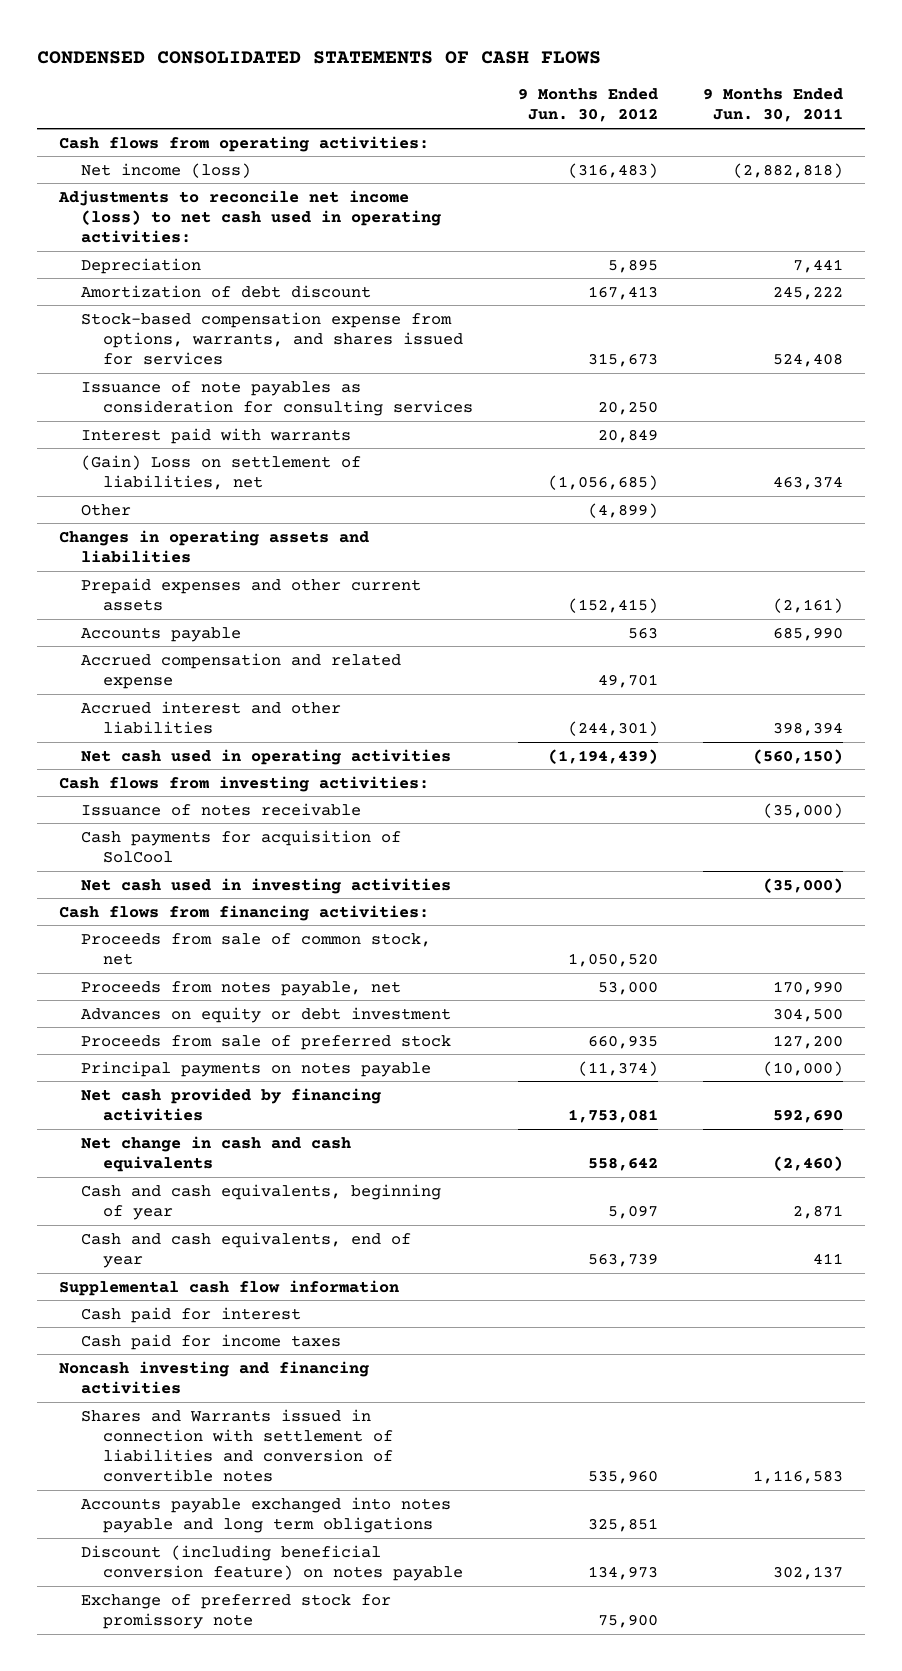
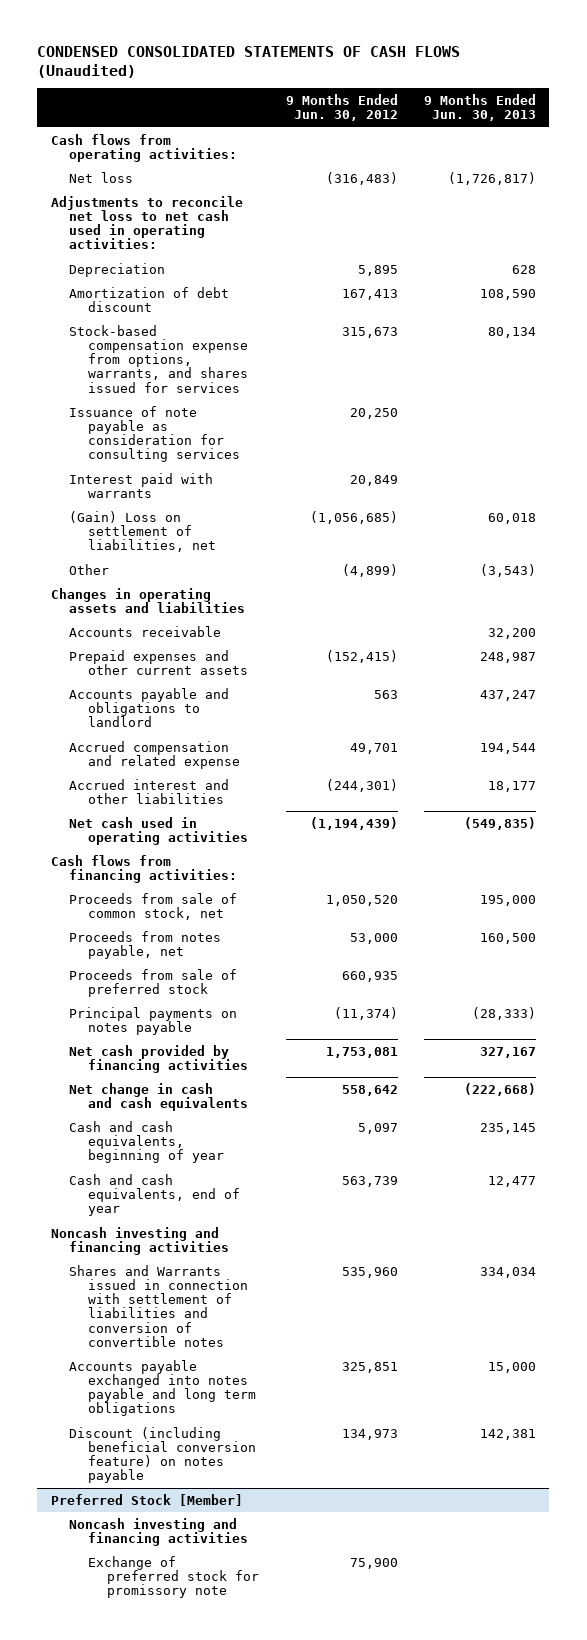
- CONDENSED CONSOLIDATED STATEMENTS OF CASH FLOWS
+ CONDENSED CONSOLIDATED STATEMENTS OF CASH FLOWS (Unaudited)
- | 9 Months Ended Jun. 30, 2012 | 9 Months Ended Jun. 30, 2011
+ | 9 Months Ended Jun. 30, 2012 | 9 Months Ended Jun. 30, 2013
- Net income (loss) | (316,483) | (2,882,818)
- Adjustments to reconcile net income (loss) to net cash used in operating activities:
+ Net loss | (316,483) | (1,726,817)
+ Adjustments to reconcile net loss to net cash used in operating activities:
- Issuance of note payables as consideration for consulting services | 20,250 |
+ Issuance of note payable as consideration for consulting services | 20,250 |
+ Accounts receivable | | 32,200
- Accounts payable | 563 | 685,990
+ Accounts payable and obligations to landlord | 563 | 437,247
- Cash flows from investing activities:
- Issuance of notes receivable | | (35,000)
- Cash payments for acquisition of SolCool
- Net cash used in investing activities | | (35,000)
- Advances on equity or debt investment | | 304,500
- Supplemental cash flow information
- Cash paid for interest
- Cash paid for income taxes
+ Preferred Stock [Member]
+ Noncash investing and financing activities

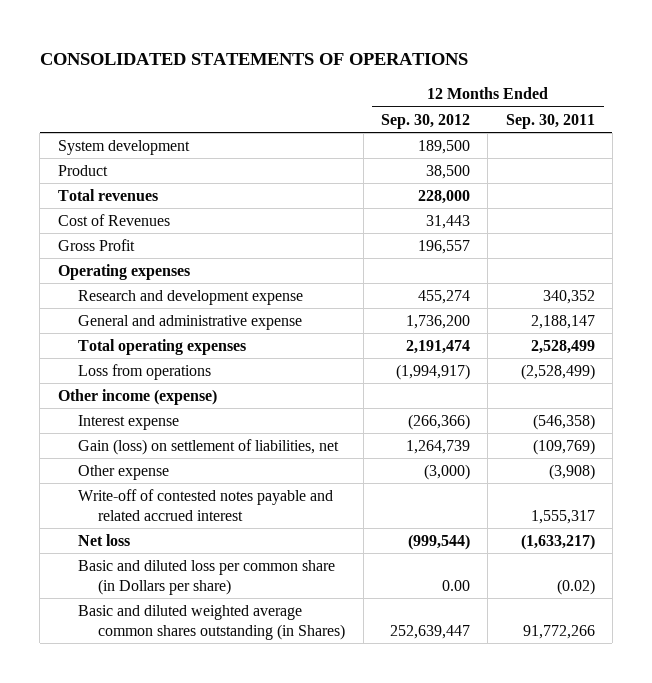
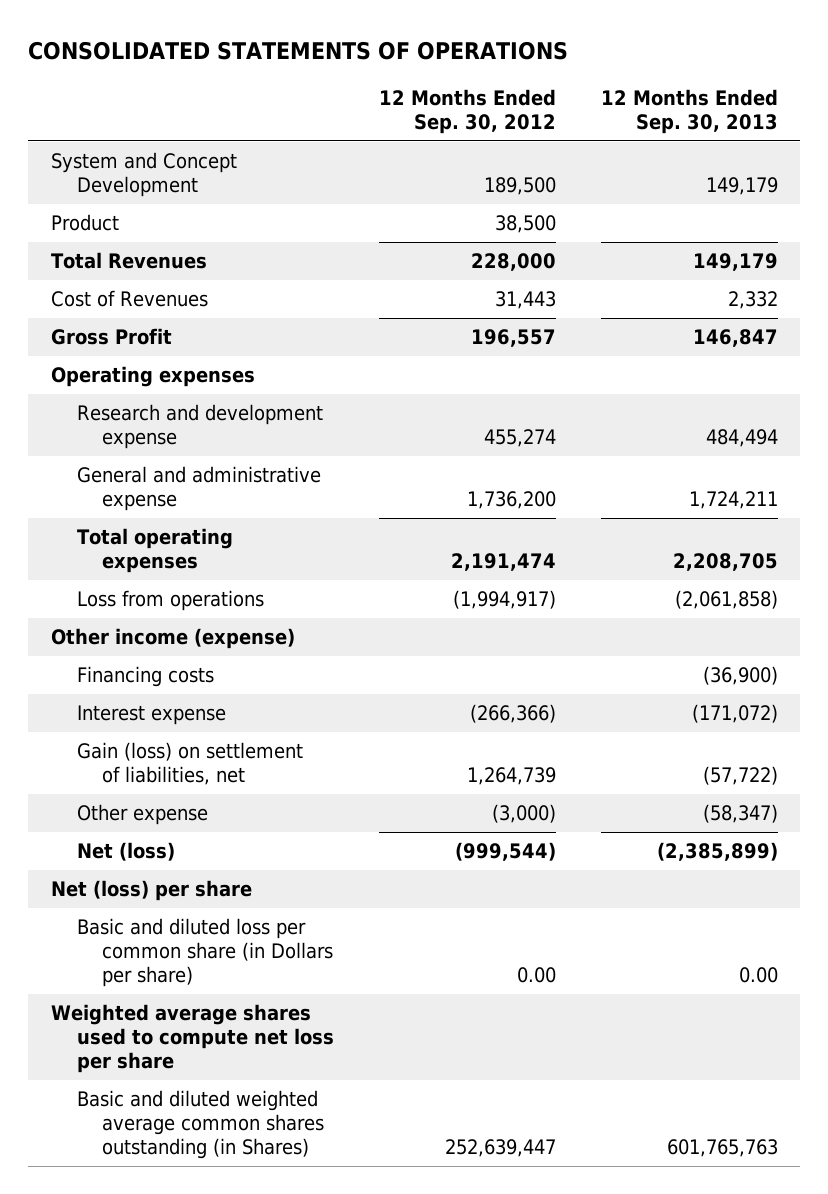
- | 12 Months Ended Sep. 30, 2012 | 12 Months Ended Sep. 30, 2011
+ | 12 Months Ended Sep. 30, 2012 | 12 Months Ended Sep. 30, 2013
- System development | 189,500 |
+ System and Concept Development | 189,500 | 149,179
- Total revenues | 228,000 |
+ Total Revenues | 228,000 | 149,179
+ Financing costs | | (36,900)
- Write-off of contested notes payable and related accrued interest | | 1,555,317
- Net loss | (999,544) | (1,633,217)
+ Net (loss) | (999,544) | (2,385,899)
+ Net (loss) per share
+ Weighted average shares used to compute net loss per share

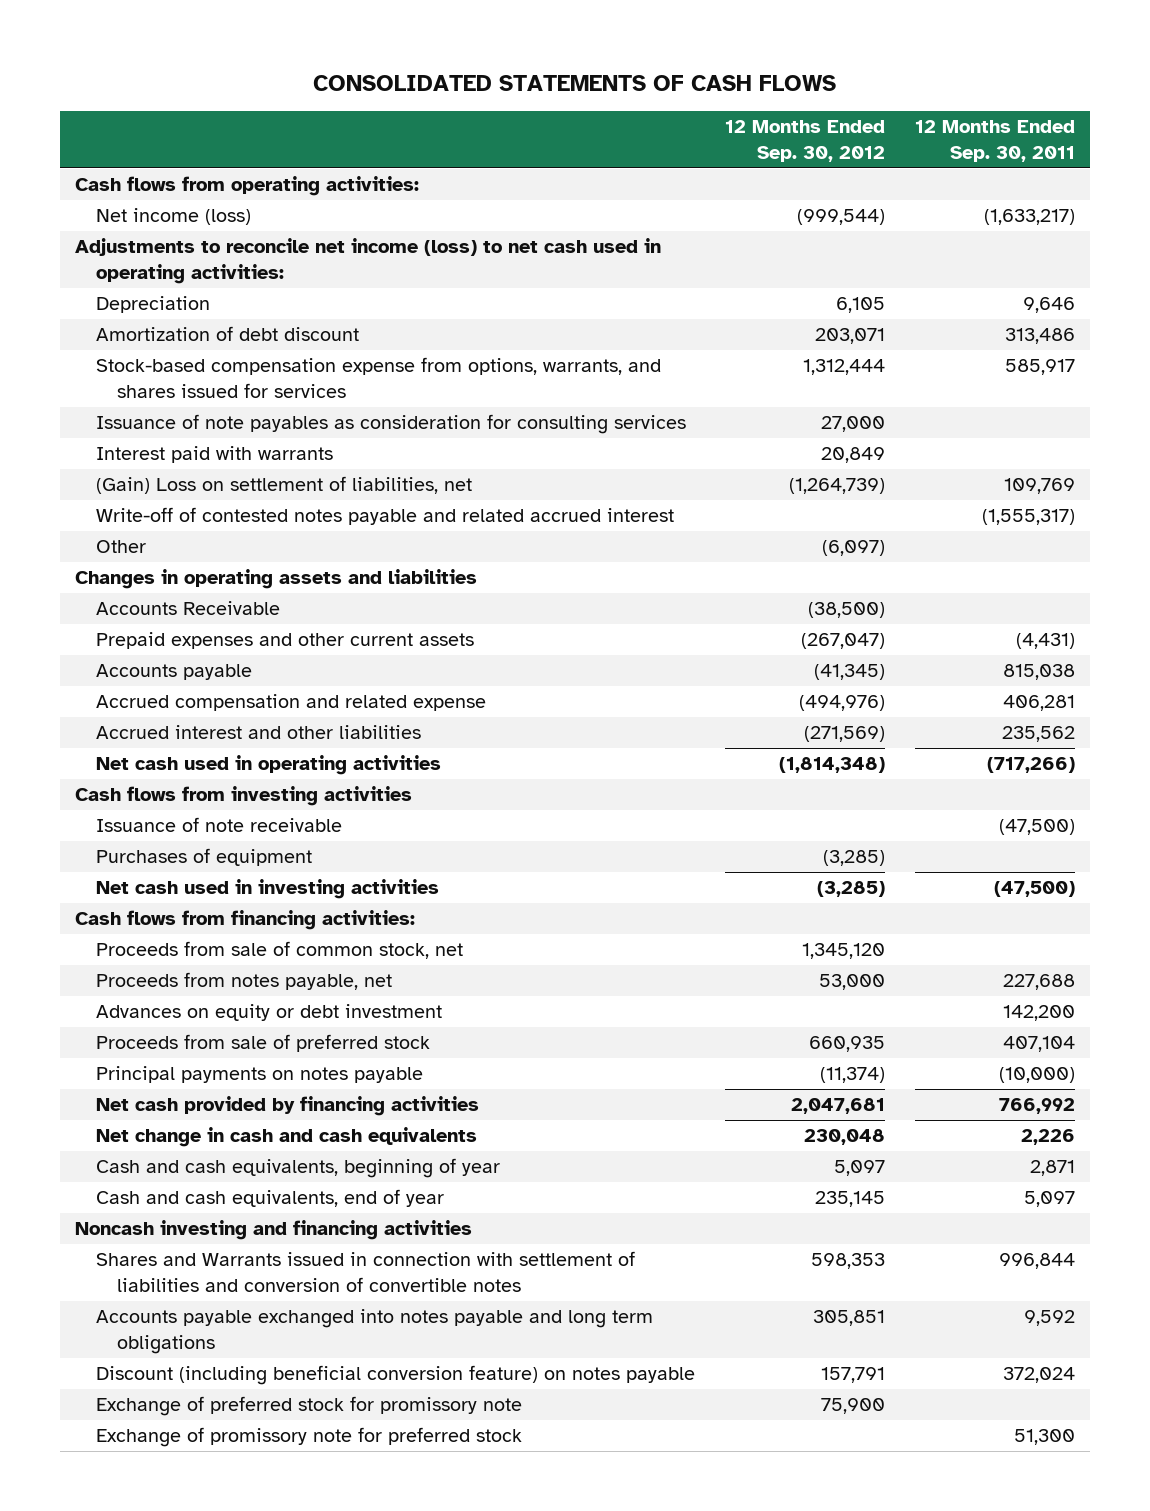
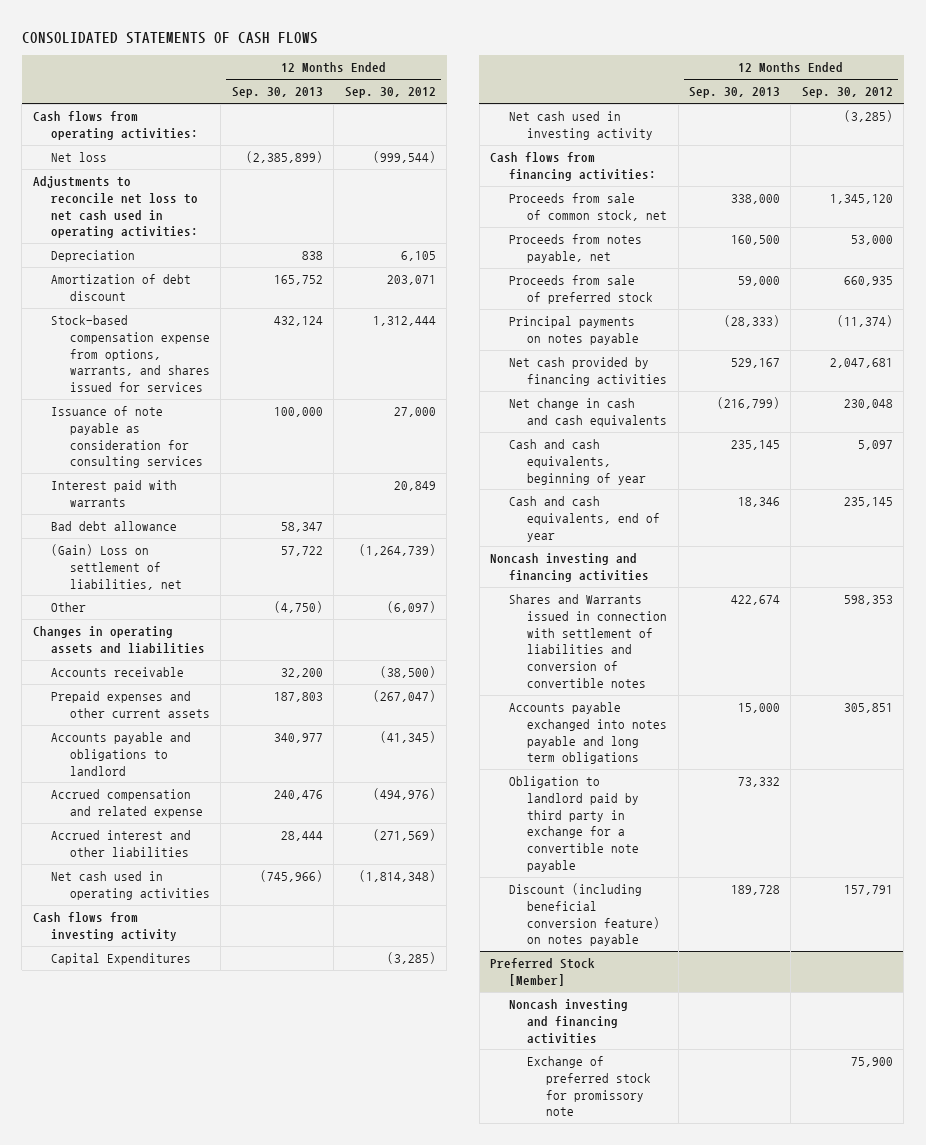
- | 12 Months Ended Sep. 30, 2012 | 12 Months Ended Sep. 30, 2011
+ | 12 Months Ended Sep. 30, 2013 | 12 Months Ended Sep. 30, 2012
- Net income (loss) | (999,544) | (1,633,217)
- Adjustments to reconcile net income (loss) to net cash used in operating activities:
+ Net loss | (2,385,899) | (999,544)
+ Adjustments to reconcile net loss to net cash used in operating activities:
- Issuance of note payables as consideration for consulting services | 27,000 |
+ Issuance of note payable as consideration for consulting services | 100,000 | 27,000
+ Bad debt allowance | 58,347 |
- Write-off of contested notes payable and related accrued interest | | (1,555,317)
- Accounts Receivable | (38,500) |
+ Accounts receivable | 32,200 | (38,500)
- Accounts payable | (41,345) | 815,038
+ Accounts payable and obligations to landlord | 340,977 | (41,345)
- Cash flows from investing activities
- Issuance of note receivable | | (47,500)
- Purchases of equipment | (3,285) |
- Net cash used in investing activities | (3,285) | (47,500)
+ Cash flows from investing activity
+ Capital Expenditures | | (3,285)
+ Net cash used in investing activity | | (3,285)
- Advances on equity or debt investment | | 142,200
+ Obligation to landlord paid by third party in exchange for a convertible note payable | 73,332 |
+ Preferred Stock [Member]
+ Noncash investing and financing activities
- Exchange of promissory note for preferred stock | | 51,300

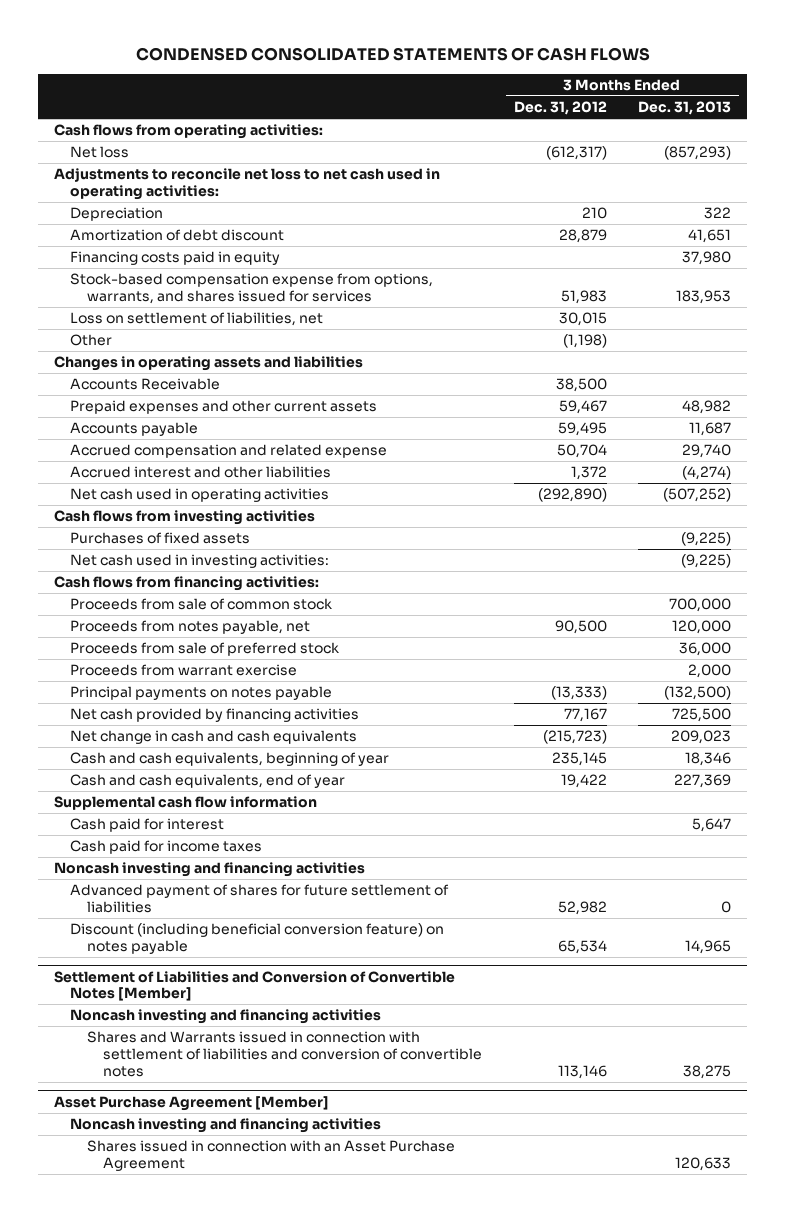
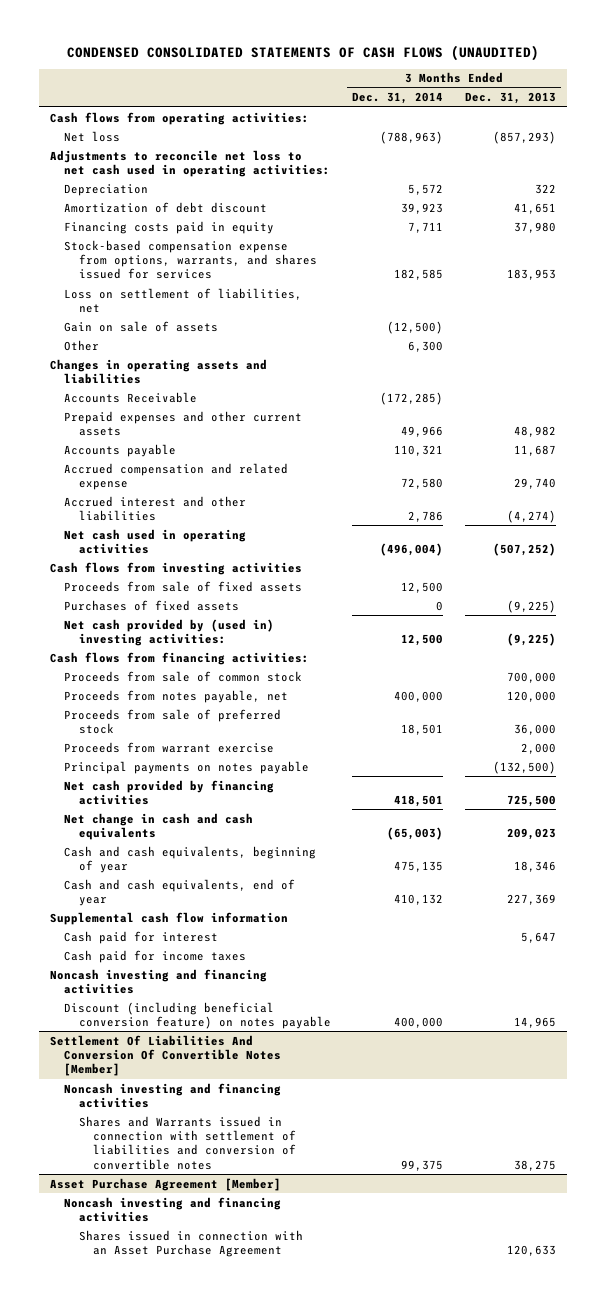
- CONDENSED CONSOLIDATED STATEMENTS OF CASH FLOWS
+ CONDENSED CONSOLIDATED STATEMENTS OF CASH FLOWS (UNAUDITED)
- | 3 Months Ended Dec. 31, 2012 | 3 Months Ended Dec. 31, 2013
+ | 3 Months Ended Dec. 31, 2014 | 3 Months Ended Dec. 31, 2013
+ Gain on sale of assets | (12,500) |
+ Proceeds from sale of fixed assets | 12,500 |
- Net cash used in investing activities: | | (9,225)
+ Net cash provided by (used in) investing activities: | 12,500 | (9,225)
- Advanced payment of shares for future settlement of liabilities | 52,982 | 0
- Settlement of Liabilities and Conversion of Convertible Notes [Member]
+ Settlement Of Liabilities And Conversion Of Convertible Notes [Member]

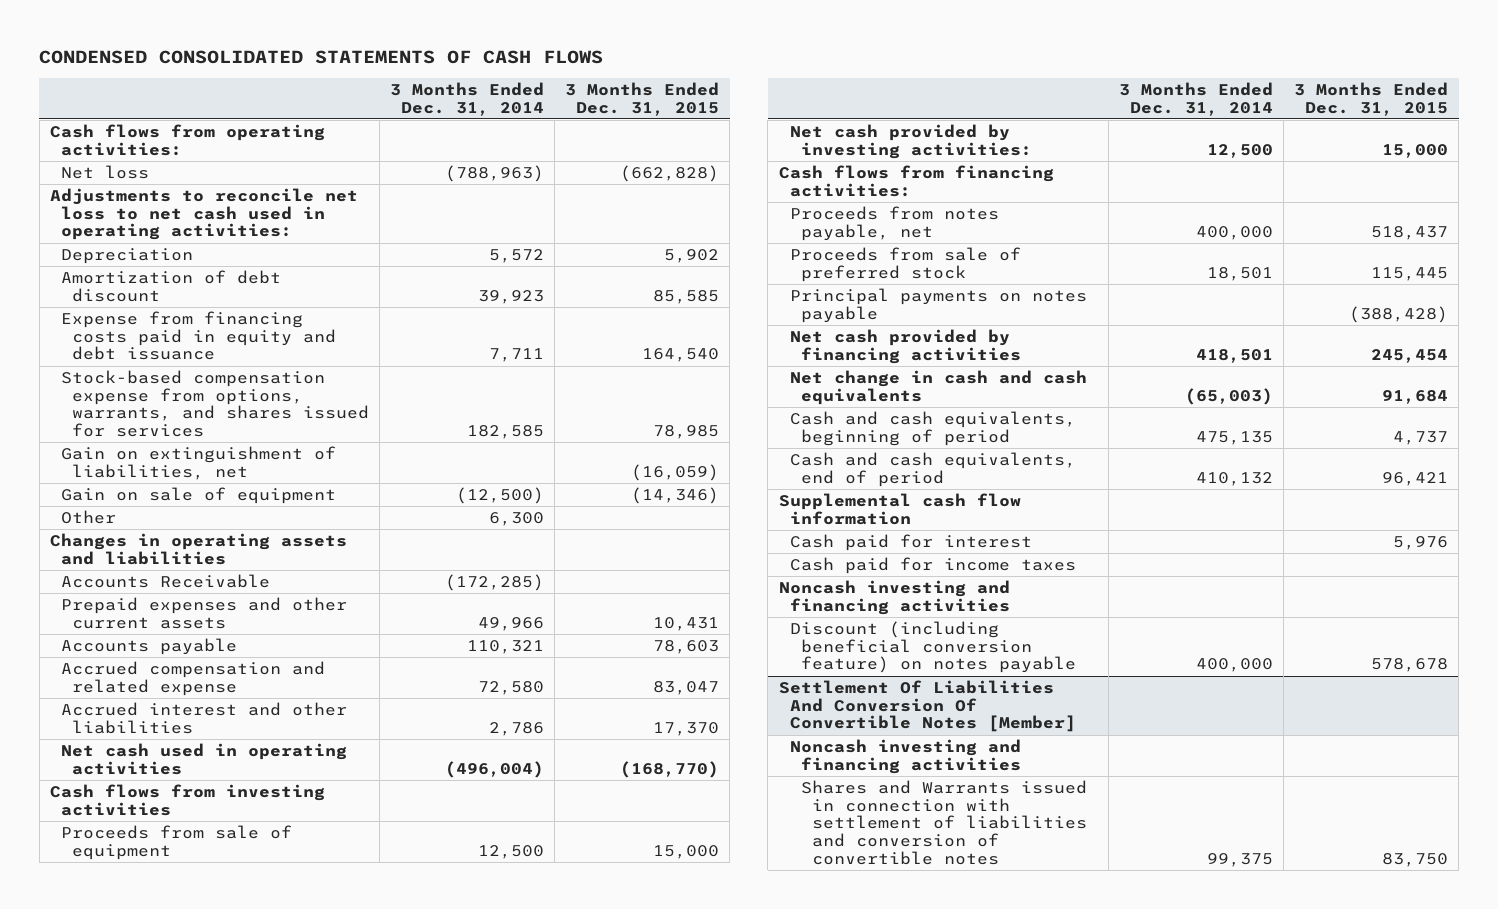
- CONDENSED CONSOLIDATED STATEMENTS OF CASH FLOWS (UNAUDITED)
+ CONDENSED CONSOLIDATED STATEMENTS OF CASH FLOWS
- | 3 Months Ended Dec. 31, 2014 | 3 Months Ended Dec. 31, 2013
+ | 3 Months Ended Dec. 31, 2014 | 3 Months Ended Dec. 31, 2015
- Financing costs paid in equity | 7,711 | 37,980
+ Expense from financing costs paid in equity and debt issuance | 7,711 | 164,540
- Loss on settlement of liabilities, net
- Gain on sale of assets | (12,500) |
+ Gain on extinguishment of liabilities, net | | (16,059)
+ Gain on sale of equipment | (12,500) | (14,346)
- Proceeds from sale of fixed assets | 12,500 |
- Purchases of fixed assets | 0 | (9,225)
- Net cash provided by (used in) investing activities: | 12,500 | (9,225)
+ Proceeds from sale of equipment | 12,500 | 15,000
+ Net cash provided by investing activities: | 12,500 | 15,000
- Proceeds from sale of common stock | | 700,000
- Proceeds from warrant exercise | | 2,000
- Cash and cash equivalents, beginning of year | 475,135 | 18,346
- Cash and cash equivalents, end of year | 410,132 | 227,369
+ Cash and cash equivalents, beginning of period | 475,135 | 4,737
+ Cash and cash equivalents, end of period | 410,132 | 96,421
- Asset Purchase Agreement [Member]
- Noncash investing and financing activities
- Shares issued in connection with an Asset Purchase Agreement | | 120,633

